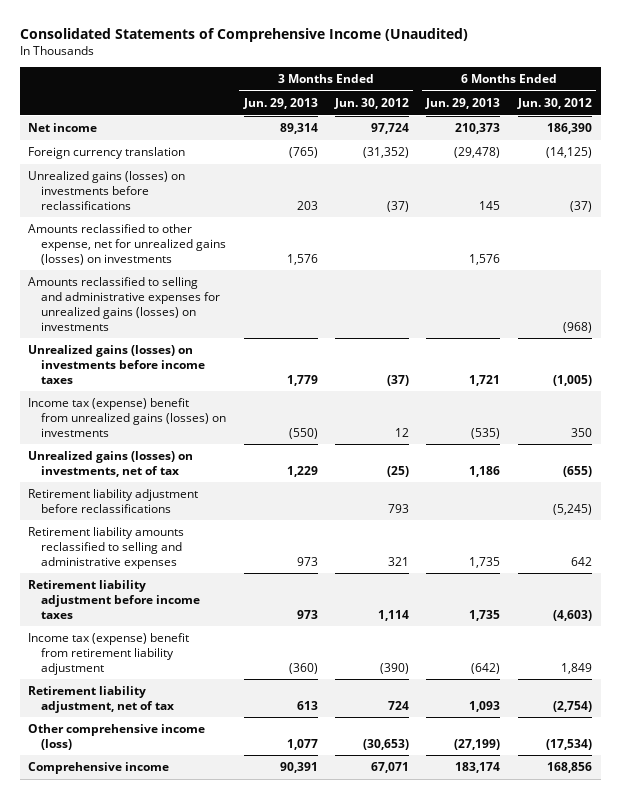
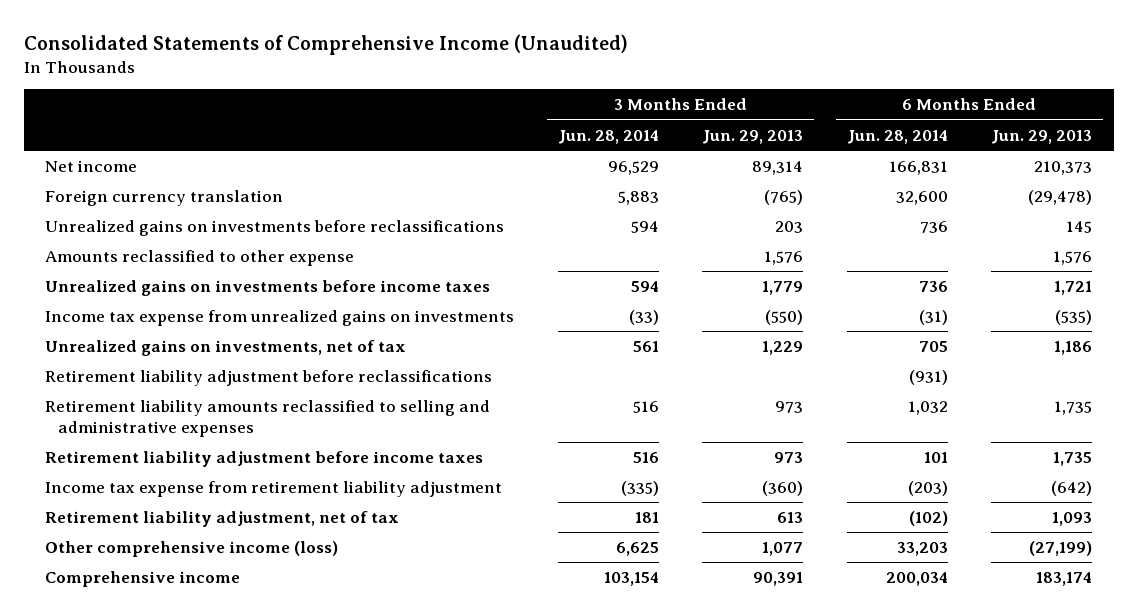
- | 3 Months Ended Jun. 29, 2013 | 3 Months Ended Jun. 30, 2012 | 6 Months Ended Jun. 29, 2013 | 6 Months Ended Jun. 30, 2012
+ | 3 Months Ended Jun. 28, 2014 | 3 Months Ended Jun. 29, 2013 | 6 Months Ended Jun. 28, 2014 | 6 Months Ended Jun. 29, 2013
- Unrealized gains (losses) on investments before reclassifications | 203 | (37) | 145 | (37)
- Amounts reclassified to other expense, net for unrealized gains (losses) on investments | 1,576 | | 1,576 |
- Amounts reclassified to selling and administrative expenses for unrealized gains (losses) on investments | | | | (968)
- Unrealized gains (losses) on investments before income taxes | 1,779 | (37) | 1,721 | (1,005)
- Income tax (expense) benefit from unrealized gains (losses) on investments | (550) | 12 | (535) | 350
- Unrealized gains (losses) on investments, net of tax | 1,229 | (25) | 1,186 | (655)
+ Unrealized gains on investments before reclassifications | 594 | 203 | 736 | 145
+ Amounts reclassified to other expense | | 1,576 | | 1,576
+ Unrealized gains on investments before income taxes | 594 | 1,779 | 736 | 1,721
+ Income tax expense from unrealized gains on investments | (33) | (550) | (31) | (535)
+ Unrealized gains on investments, net of tax | 561 | 1,229 | 705 | 1,186
- Income tax (expense) benefit from retirement liability adjustment | (360) | (390) | (642) | 1,849
+ Income tax expense from retirement liability adjustment | (335) | (360) | (203) | (642)

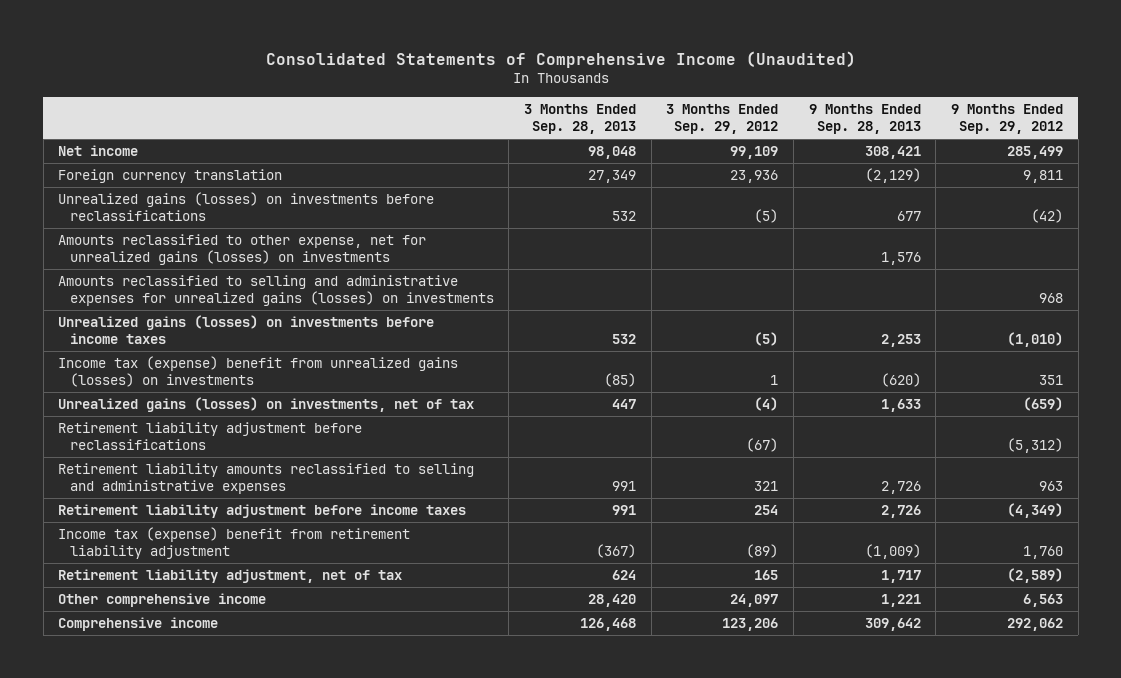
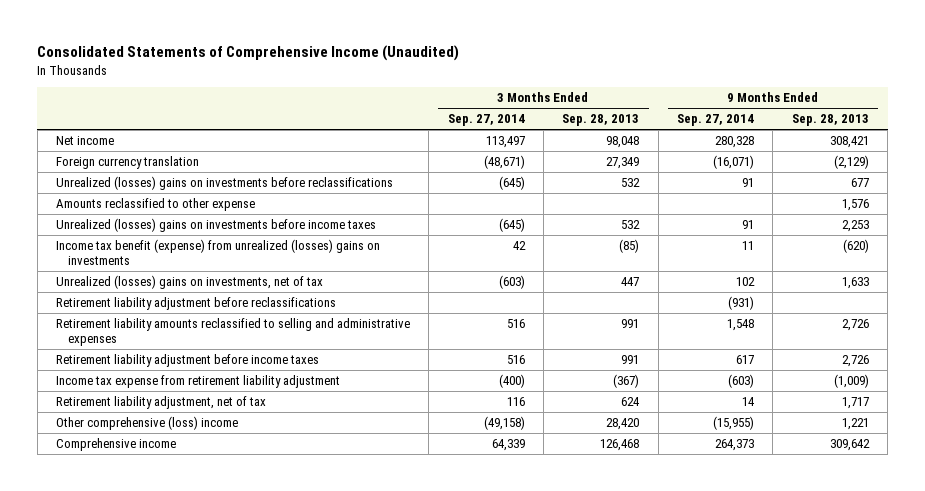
- | 3 Months Ended Sep. 28, 2013 | 3 Months Ended Sep. 29, 2012 | 9 Months Ended Sep. 28, 2013 | 9 Months Ended Sep. 29, 2012
+ | 3 Months Ended Sep. 27, 2014 | 3 Months Ended Sep. 28, 2013 | 9 Months Ended Sep. 27, 2014 | 9 Months Ended Sep. 28, 2013
- Unrealized gains (losses) on investments before reclassifications | 532 | (5) | 677 | (42)
- Amounts reclassified to other expense, net for unrealized gains (losses) on investments | | | 1,576 |
- Amounts reclassified to selling and administrative expenses for unrealized gains (losses) on investments | | | | 968
- Unrealized gains (losses) on investments before income taxes | 532 | (5) | 2,253 | (1,010)
- Income tax (expense) benefit from unrealized gains (losses) on investments | (85) | 1 | (620) | 351
- Unrealized gains (losses) on investments, net of tax | 447 | (4) | 1,633 | (659)
+ Unrealized (losses) gains on investments before reclassifications | (645) | 532 | 91 | 677
+ Amounts reclassified to other expense | | | | 1,576
+ Unrealized (losses) gains on investments before income taxes | (645) | 532 | 91 | 2,253
+ Income tax benefit (expense) from unrealized (losses) gains on investments | 42 | (85) | 11 | (620)
+ Unrealized (losses) gains on investments, net of tax | (603) | 447 | 102 | 1,633
- Income tax (expense) benefit from retirement liability adjustment | (367) | (89) | (1,009) | 1,760
+ Income tax expense from retirement liability adjustment | (400) | (367) | (603) | (1,009)
- Other comprehensive income | 28,420 | 24,097 | 1,221 | 6,563
+ Other comprehensive (loss) income | (49,158) | 28,420 | (15,955) | 1,221

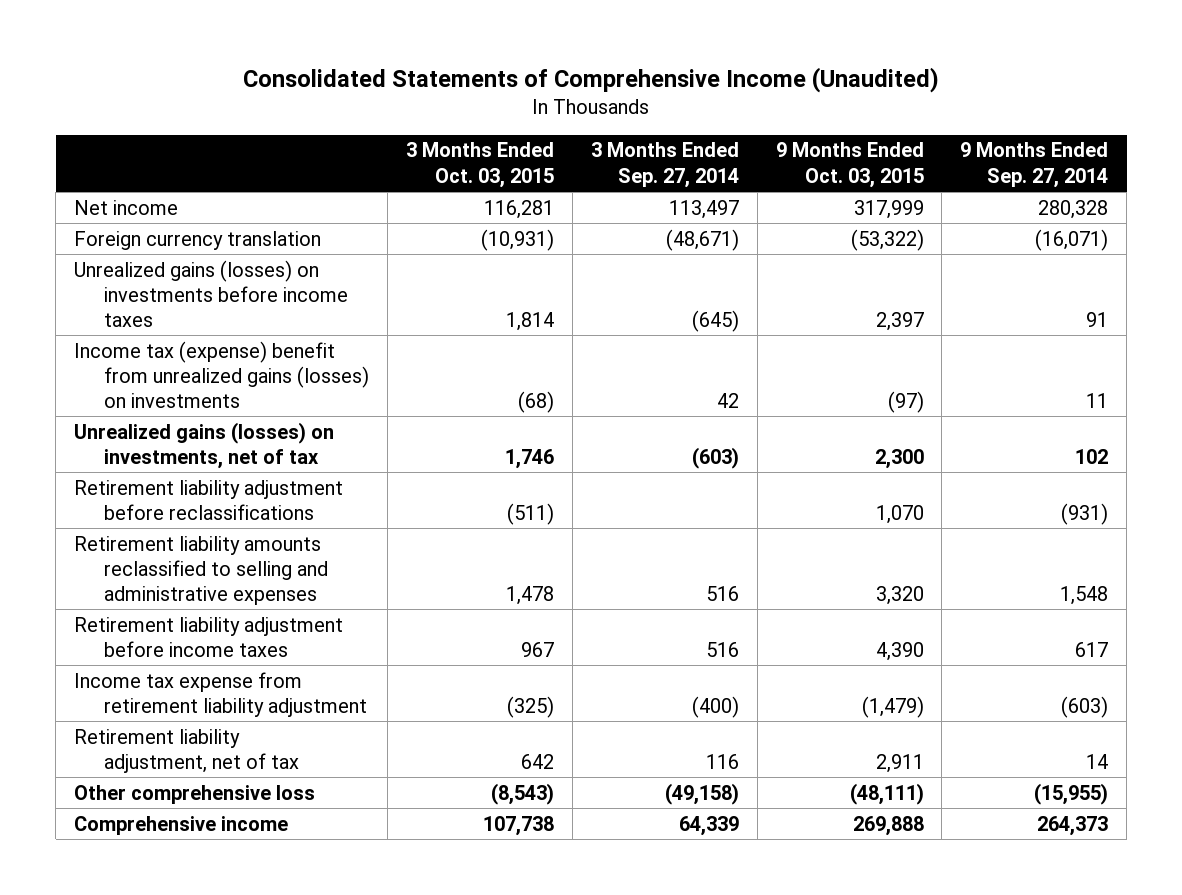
- | 3 Months Ended Sep. 27, 2014 | 3 Months Ended Sep. 28, 2013 | 9 Months Ended Sep. 27, 2014 | 9 Months Ended Sep. 28, 2013
+ | 3 Months Ended Oct. 03, 2015 | 3 Months Ended Sep. 27, 2014 | 9 Months Ended Oct. 03, 2015 | 9 Months Ended Sep. 27, 2014
- Unrealized (losses) gains on investments before reclassifications | (645) | 532 | 91 | 677
- Amounts reclassified to other expense | | | | 1,576
- Unrealized (losses) gains on investments before income taxes | (645) | 532 | 91 | 2,253
- Income tax benefit (expense) from unrealized (losses) gains on investments | 42 | (85) | 11 | (620)
- Unrealized (losses) gains on investments, net of tax | (603) | 447 | 102 | 1,633
+ Unrealized gains (losses) on investments before income taxes | 1,814 | (645) | 2,397 | 91
+ Income tax (expense) benefit from unrealized gains (losses) on investments | (68) | 42 | (97) | 11
+ Unrealized gains (losses) on investments, net of tax | 1,746 | (603) | 2,300 | 102
- Other comprehensive (loss) income | (49,158) | 28,420 | (15,955) | 1,221
+ Other comprehensive loss | (8,543) | (49,158) | (48,111) | (15,955)

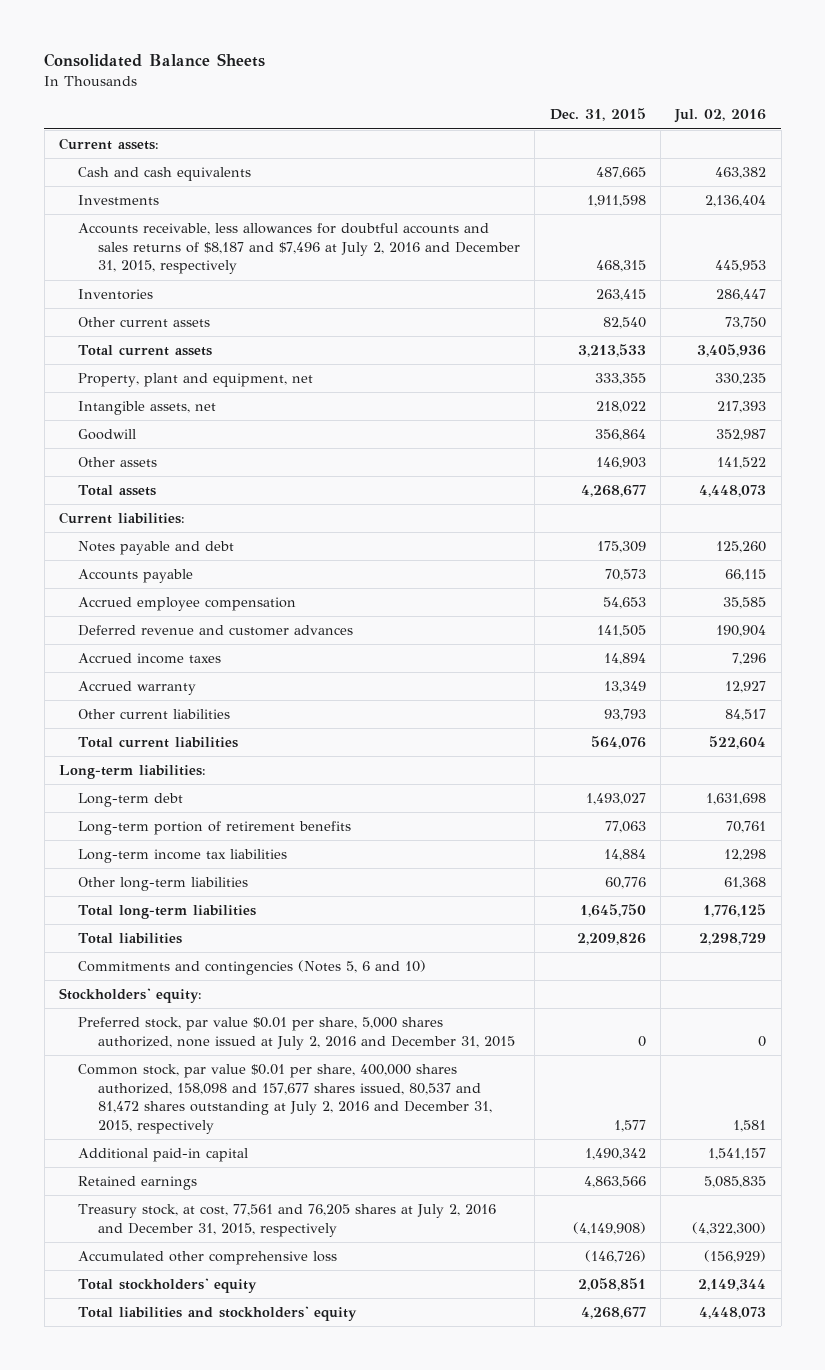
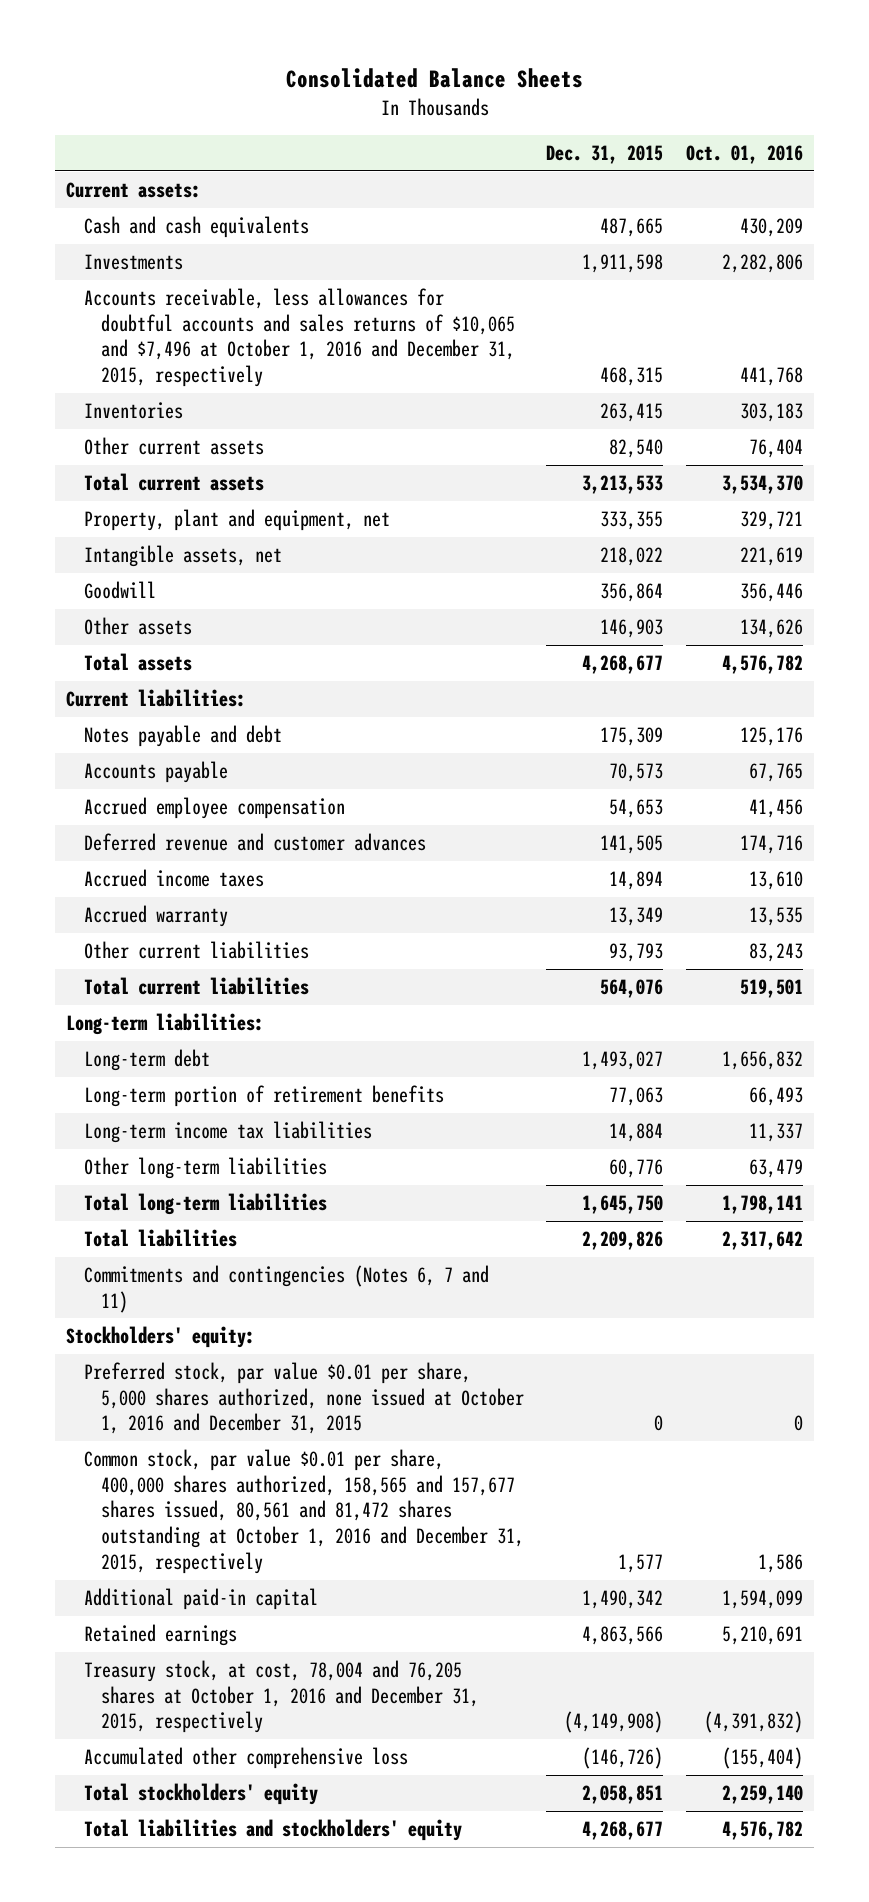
- | Dec. 31, 2015 | Jul. 02, 2016
+ | Dec. 31, 2015 | Oct. 01, 2016
- Accounts receivable, less allowances for doubtful accounts and sales returns of $8,187 and $7,496 at July 2, 2016 and December 31, 2015, respectively | 468,315 | 445,953
+ Accounts receivable, less allowances for doubtful accounts and sales returns of $10,065 and $7,496 at October 1, 2016 and December 31, 2015, respectively | 468,315 | 441,768
- Commitments and contingencies (Notes 5, 6 and 10)
+ Commitments and contingencies (Notes 6, 7 and 11)
- Preferred stock, par value $0.01 per share, 5,000 shares authorized, none issued at July 2, 2016 and December 31, 2015 | 0 | 0
- Common stock, par value $0.01 per share, 400,000 shares authorized, 158,098 and 157,677 shares issued, 80,537 and 81,472 shares outstanding at July 2, 2016 and December 31, 2015, respectively | 1,577 | 1,581
+ Preferred stock, par value $0.01 per share, 5,000 shares authorized, none issued at October 1, 2016 and December 31, 2015 | 0 | 0
+ Common stock, par value $0.01 per share, 400,000 shares authorized, 158,565 and 157,677 shares issued, 80,561 and 81,472 shares outstanding at October 1, 2016 and December 31, 2015, respectively | 1,577 | 1,586
- Treasury stock, at cost, 77,561 and 76,205 shares at July 2, 2016 and December 31, 2015, respectively | (4,149,908) | (4,322,300)
+ Treasury stock, at cost, 78,004 and 76,205 shares at October 1, 2016 and December 31, 2015, respectively | (4,149,908) | (4,391,832)

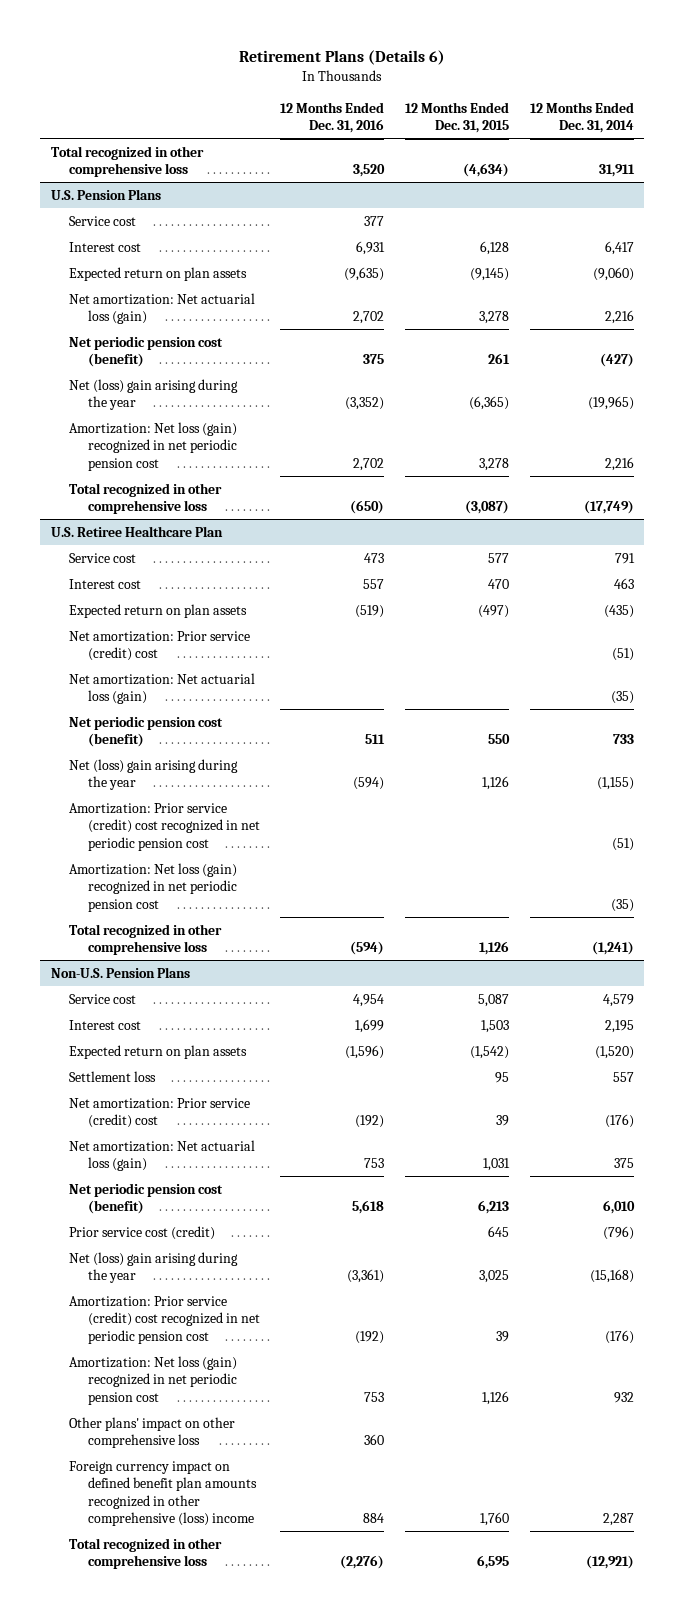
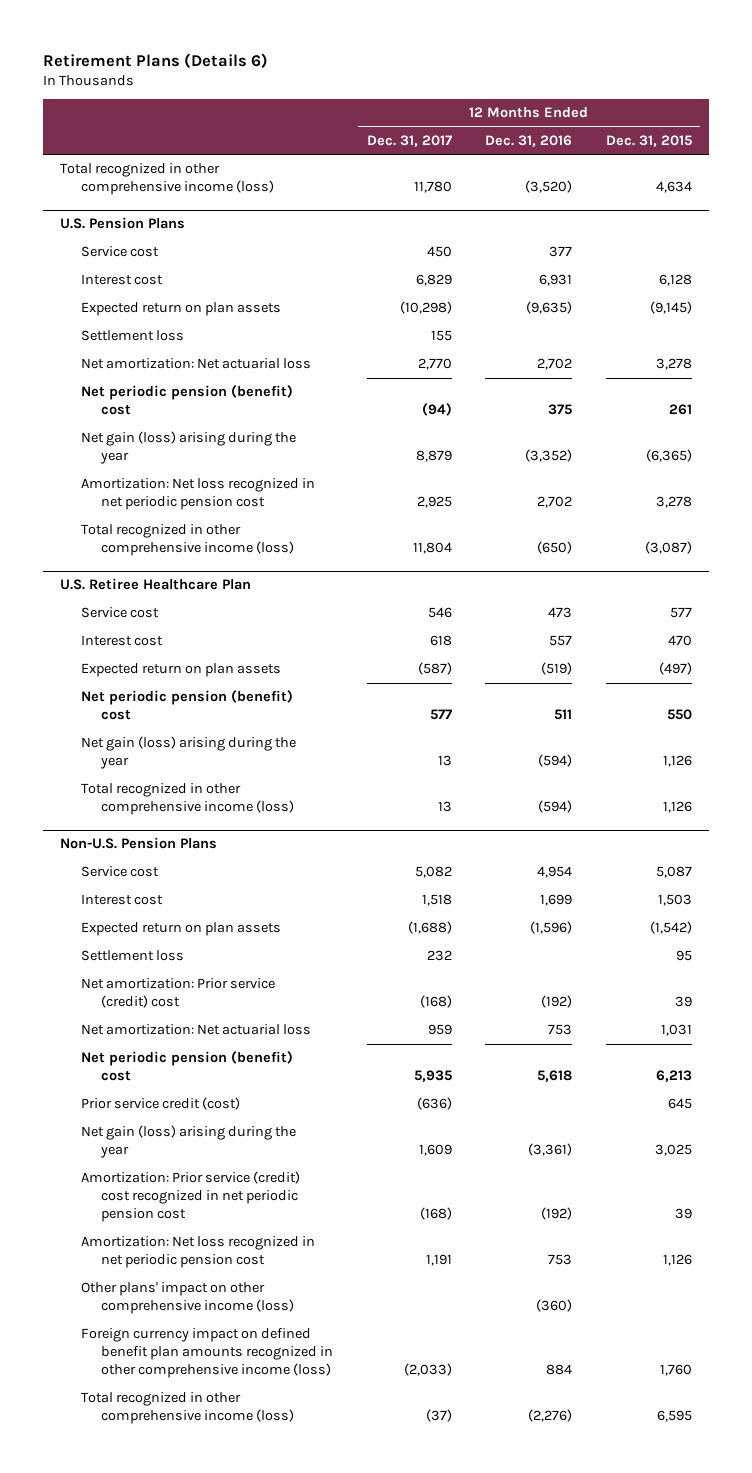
- | 12 Months Ended Dec. 31, 2016 | 12 Months Ended Dec. 31, 2015 | 12 Months Ended Dec. 31, 2014
+ | 12 Months Ended Dec. 31, 2017 | 12 Months Ended Dec. 31, 2016 | 12 Months Ended Dec. 31, 2015
- Total recognized in other comprehensive loss | 3,520 | (4,634) | 31,911
+ Total recognized in other comprehensive income (loss) | 11,780 | (3,520) | 4,634
@ U.S. Pension Plans
- Net amortization: Net actuarial loss (gain) | 2,702 | 3,278 | 2,216
- Net periodic pension cost (benefit) | 375 | 261 | (427)
- Net (loss) gain arising during the year | (3,352) | (6,365) | (19,965)
- Amortization: Net loss (gain) recognized in net periodic pension cost | 2,702 | 3,278 | 2,216
- Total recognized in other comprehensive loss | (650) | (3,087) | (17,749)
+ Settlement loss | 155 | |
+ Net amortization: Net actuarial loss | 2,770 | 2,702 | 3,278
+ Net periodic pension (benefit) cost | (94) | 375 | 261
+ Net gain (loss) arising during the year | 8,879 | (3,352) | (6,365)
+ Amortization: Net loss recognized in net periodic pension cost | 2,925 | 2,702 | 3,278
+ Total recognized in other comprehensive income (loss) | 11,804 | (650) | (3,087)
@ U.S. Retiree Healthcare Plan
- Net amortization: Prior service (credit) cost | | | (51)
- Net amortization: Net actuarial loss (gain) | | | (35)
- Net periodic pension cost (benefit) | 511 | 550 | 733
- Net (loss) gain arising during the year | (594) | 1,126 | (1,155)
- Amortization: Prior service (credit) cost recognized in net periodic pension cost | | | (51)
- Amortization: Net loss (gain) recognized in net periodic pension cost | | | (35)
- Total recognized in other comprehensive loss | (594) | 1,126 | (1,241)
+ Net periodic pension (benefit) cost | 577 | 511 | 550
+ Net gain (loss) arising during the year | 13 | (594) | 1,126
+ Total recognized in other comprehensive income (loss) | 13 | (594) | 1,126
@ Non-U.S. Pension Plans
- Net amortization: Net actuarial loss (gain) | 753 | 1,031 | 375
- Net periodic pension cost (benefit) | 5,618 | 6,213 | 6,010
- Prior service cost (credit) | | 645 | (796)
- Net (loss) gain arising during the year | (3,361) | 3,025 | (15,168)
+ Net amortization: Net actuarial loss | 959 | 753 | 1,031
+ Net periodic pension (benefit) cost | 5,935 | 5,618 | 6,213
+ Prior service credit (cost) | (636) | | 645
+ Net gain (loss) arising during the year | 1,609 | (3,361) | 3,025
- Amortization: Net loss (gain) recognized in net periodic pension cost | 753 | 1,126 | 932
- Other plans' impact on other comprehensive loss | 360 | |
- Foreign currency impact on defined benefit plan amounts recognized in other comprehensive (loss) income | 884 | 1,760 | 2,287
- Total recognized in other comprehensive loss | (2,276) | 6,595 | (12,921)
+ Amortization: Net loss recognized in net periodic pension cost | 1,191 | 753 | 1,126
+ Other plans' impact on other comprehensive income (loss) | | (360) |
+ Foreign currency impact on defined benefit plan amounts recognized in other comprehensive income (loss) | (2,033) | 884 | 1,760
+ Total recognized in other comprehensive income (loss) | (37) | (2,276) | 6,595

